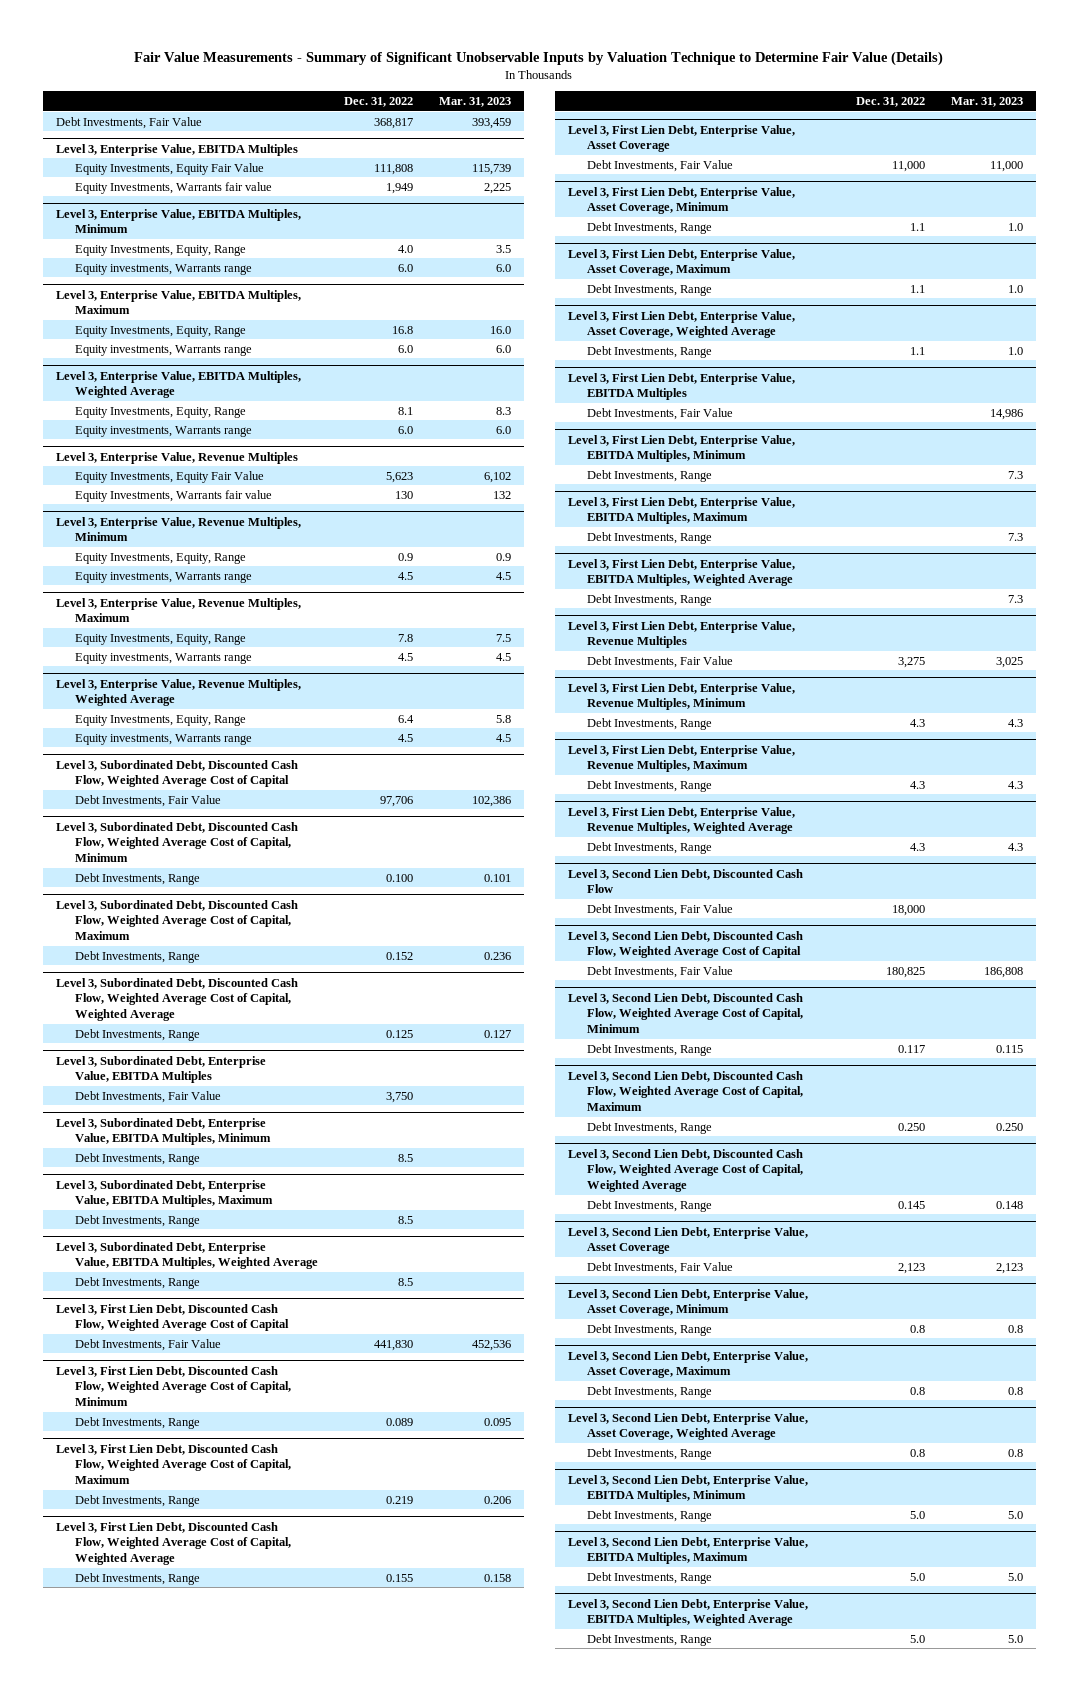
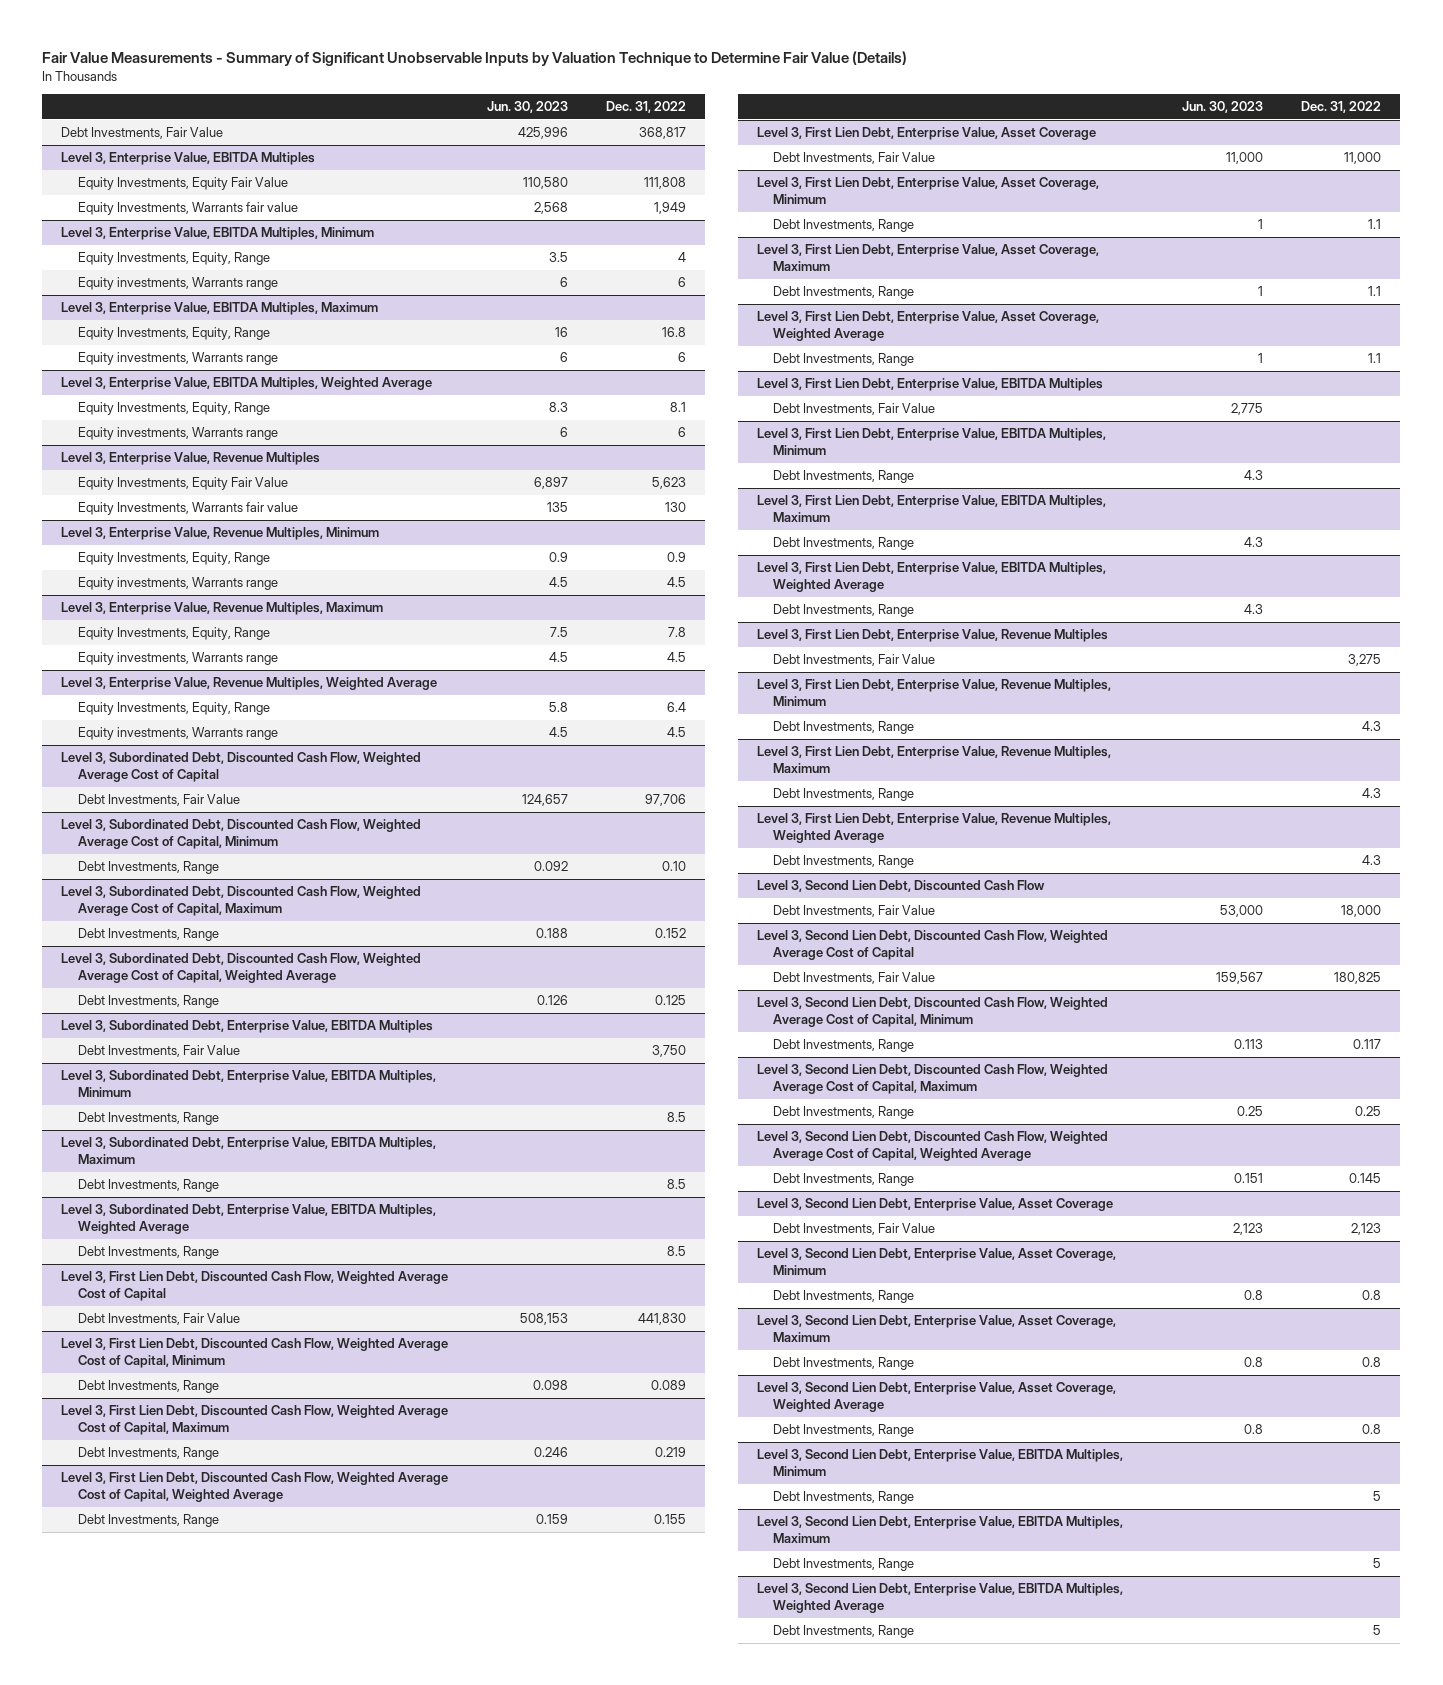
- | Dec. 31, 2022 | Mar. 31, 2023
+ | Jun. 30, 2023 | Dec. 31, 2022
@ Level 3, Enterprise Value, EBITDA Multiples, Minimum
- Equity Investments, Equity, Range | 4.0 | 3.5
- Equity investments, Warrants range | 6.0 | 6.0
+ Equity Investments, Equity, Range | 3.5 | 4
+ Equity investments, Warrants range | 6 | 6
@ Level 3, Enterprise Value, EBITDA Multiples, Maximum
- Equity investments, Warrants range | 6.0 | 6.0
+ Equity investments, Warrants range | 6 | 6
@ Level 3, Enterprise Value, EBITDA Multiples, Weighted Average
- Equity investments, Warrants range | 6.0 | 6.0
+ Equity investments, Warrants range | 6 | 6
@ Level 3, Subordinated Debt, Discounted Cash Flow, Weighted Average Cost of Capital, Minimum
- Debt Investments, Range | 0.100 | 0.101
+ Debt Investments, Range | 0.092 | 0.10
@ Level 3, Second Lien Debt, Discounted Cash Flow, Weighted Average Cost of Capital, Maximum
- Debt Investments, Range | 0.250 | 0.250
+ Debt Investments, Range | 0.25 | 0.25
@ Level 3, Second Lien Debt, Enterprise Value, EBITDA Multiples, Minimum
- Debt Investments, Range | 5.0 | 5.0
+ Debt Investments, Range | | 5
@ Level 3, Second Lien Debt, Enterprise Value, EBITDA Multiples, Maximum
- Debt Investments, Range | 5.0 | 5.0
+ Debt Investments, Range | | 5
@ Level 3, Second Lien Debt, Enterprise Value, EBITDA Multiples, Weighted Average
- Debt Investments, Range | 5.0 | 5.0
+ Debt Investments, Range | | 5

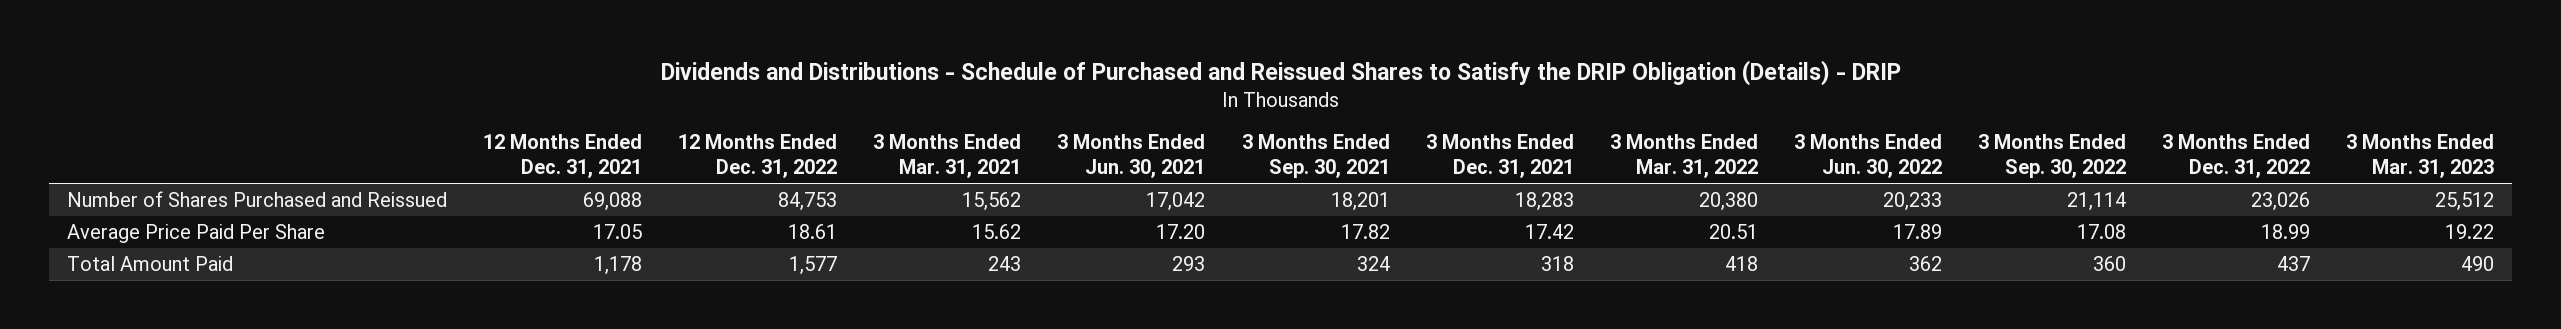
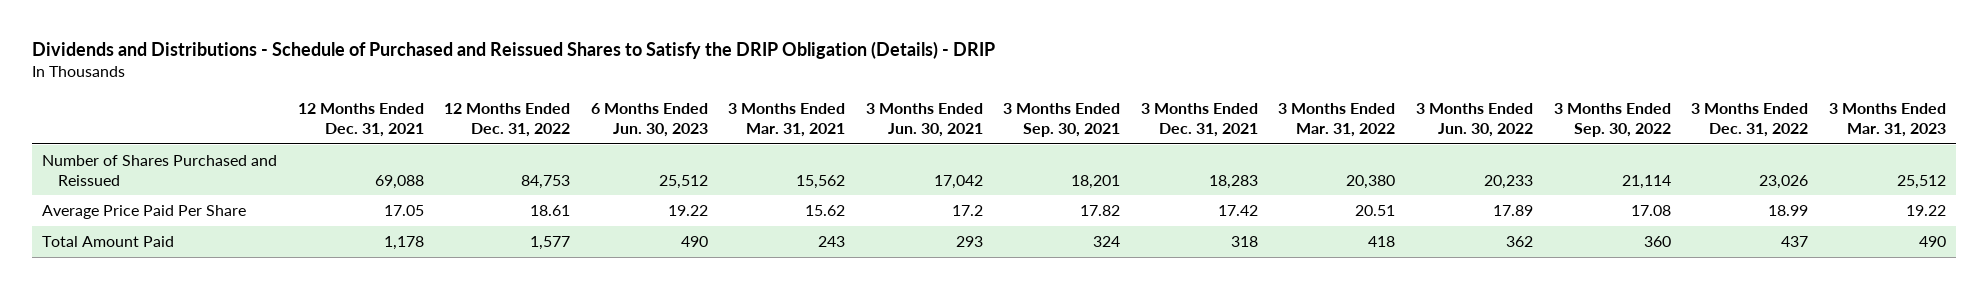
- | 12 Months Ended Dec. 31, 2021 | 12 Months Ended Dec. 31, 2022 | 3 Months Ended Mar. 31, 2021 | 3 Months Ended Jun. 30, 2021 | 3 Months Ended Sep. 30, 2021 | 3 Months Ended Dec. 31, 2021 | 3 Months Ended Mar. 31, 2022 | 3 Months Ended Jun. 30, 2022 | 3 Months Ended Sep. 30, 2022 | 3 Months Ended Dec. 31, 2022 | 3 Months Ended Mar. 31, 2023
+ | 12 Months Ended Dec. 31, 2021 | 12 Months Ended Dec. 31, 2022 | 6 Months Ended Jun. 30, 2023 | 3 Months Ended Mar. 31, 2021 | 3 Months Ended Jun. 30, 2021 | 3 Months Ended Sep. 30, 2021 | 3 Months Ended Dec. 31, 2021 | 3 Months Ended Mar. 31, 2022 | 3 Months Ended Jun. 30, 2022 | 3 Months Ended Sep. 30, 2022 | 3 Months Ended Dec. 31, 2022 | 3 Months Ended Mar. 31, 2023
- Average Price Paid Per Share | 17.05 | 18.61 | 15.62 | 17.20 | 17.82 | 17.42 | 20.51 | 17.89 | 17.08 | 18.99 | 19.22
+ Average Price Paid Per Share | 17.05 | 18.61 | 19.22 | 15.62 | 17.2 | 17.82 | 17.42 | 20.51 | 17.89 | 17.08 | 18.99 | 19.22

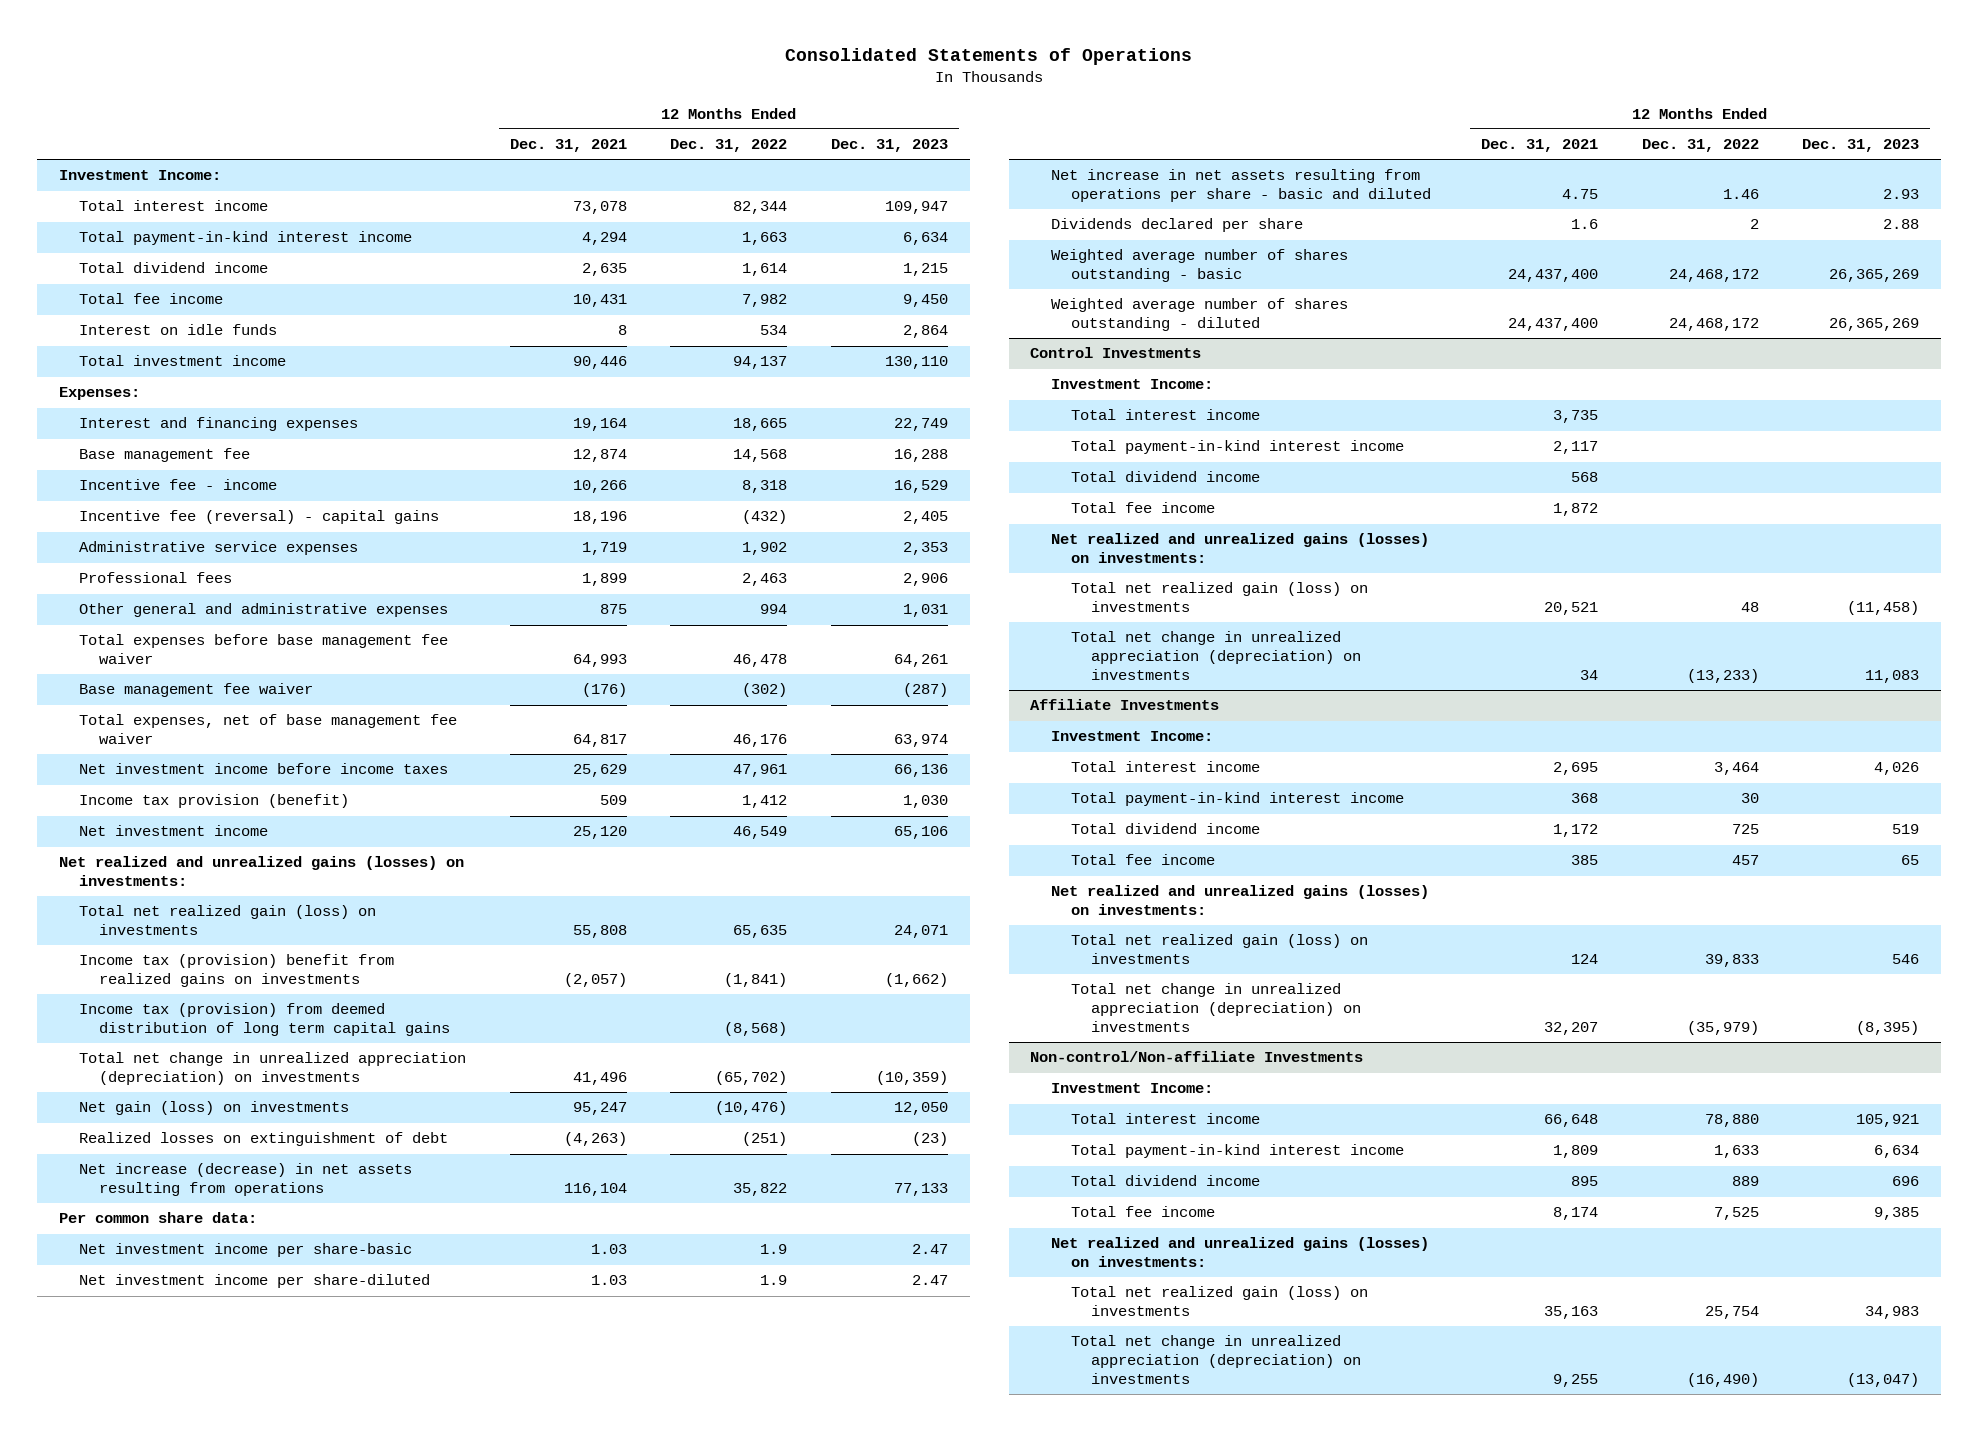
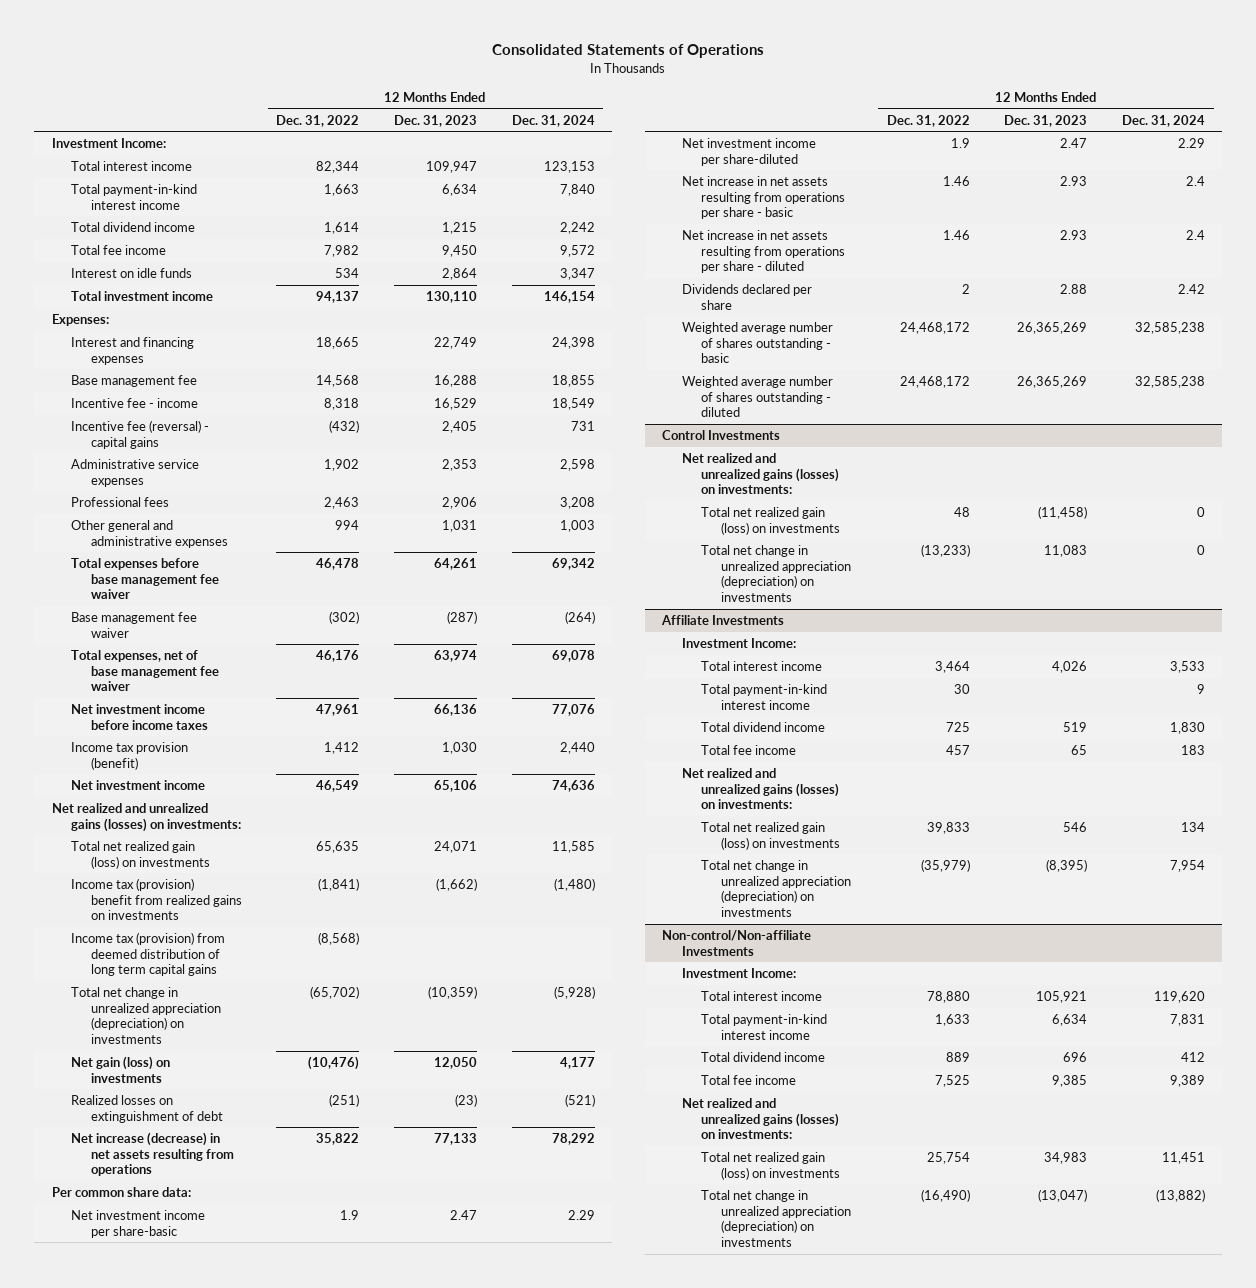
- | 12 Months Ended Dec. 31, 2021 | 12 Months Ended Dec. 31, 2022 | 12 Months Ended Dec. 31, 2023
+ | 12 Months Ended Dec. 31, 2022 | 12 Months Ended Dec. 31, 2023 | 12 Months Ended Dec. 31, 2024
- Net increase in net assets resulting from operations per share - basic and diluted | 4.75 | 1.46 | 2.93
+ Net increase in net assets resulting from operations per share - basic | 1.46 | 2.93 | 2.4
+ Net increase in net assets resulting from operations per share - diluted | 1.46 | 2.93 | 2.4
@ Control Investments
- Investment Income:
- Total interest income | 3,735 | |
- Total payment-in-kind interest income | 2,117 | |
- Total dividend income | 568 | |
- Total fee income | 1,872 | |

